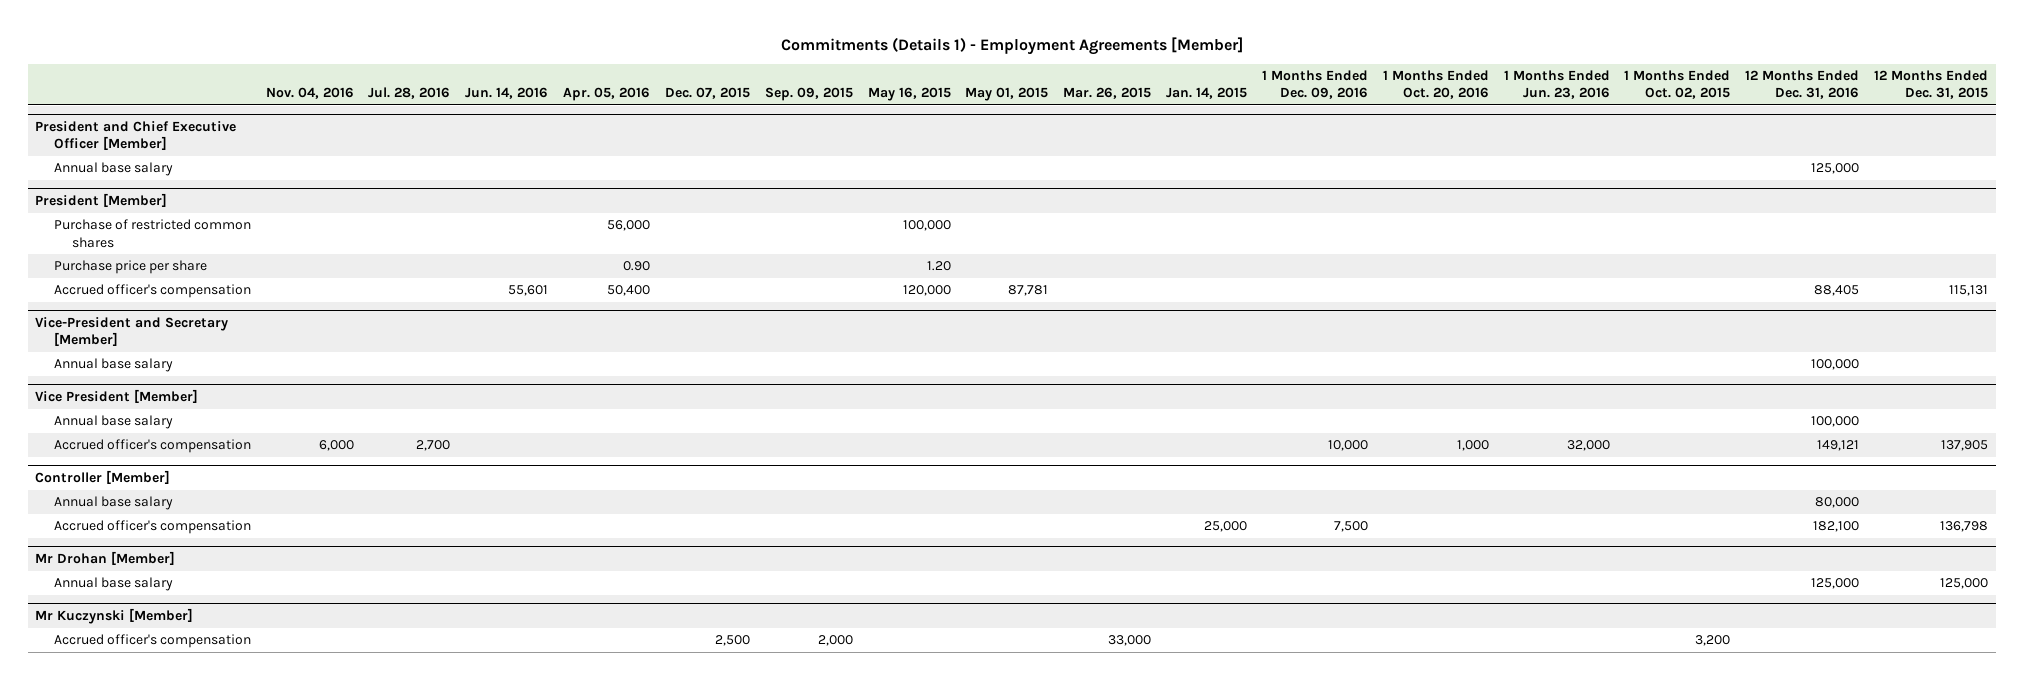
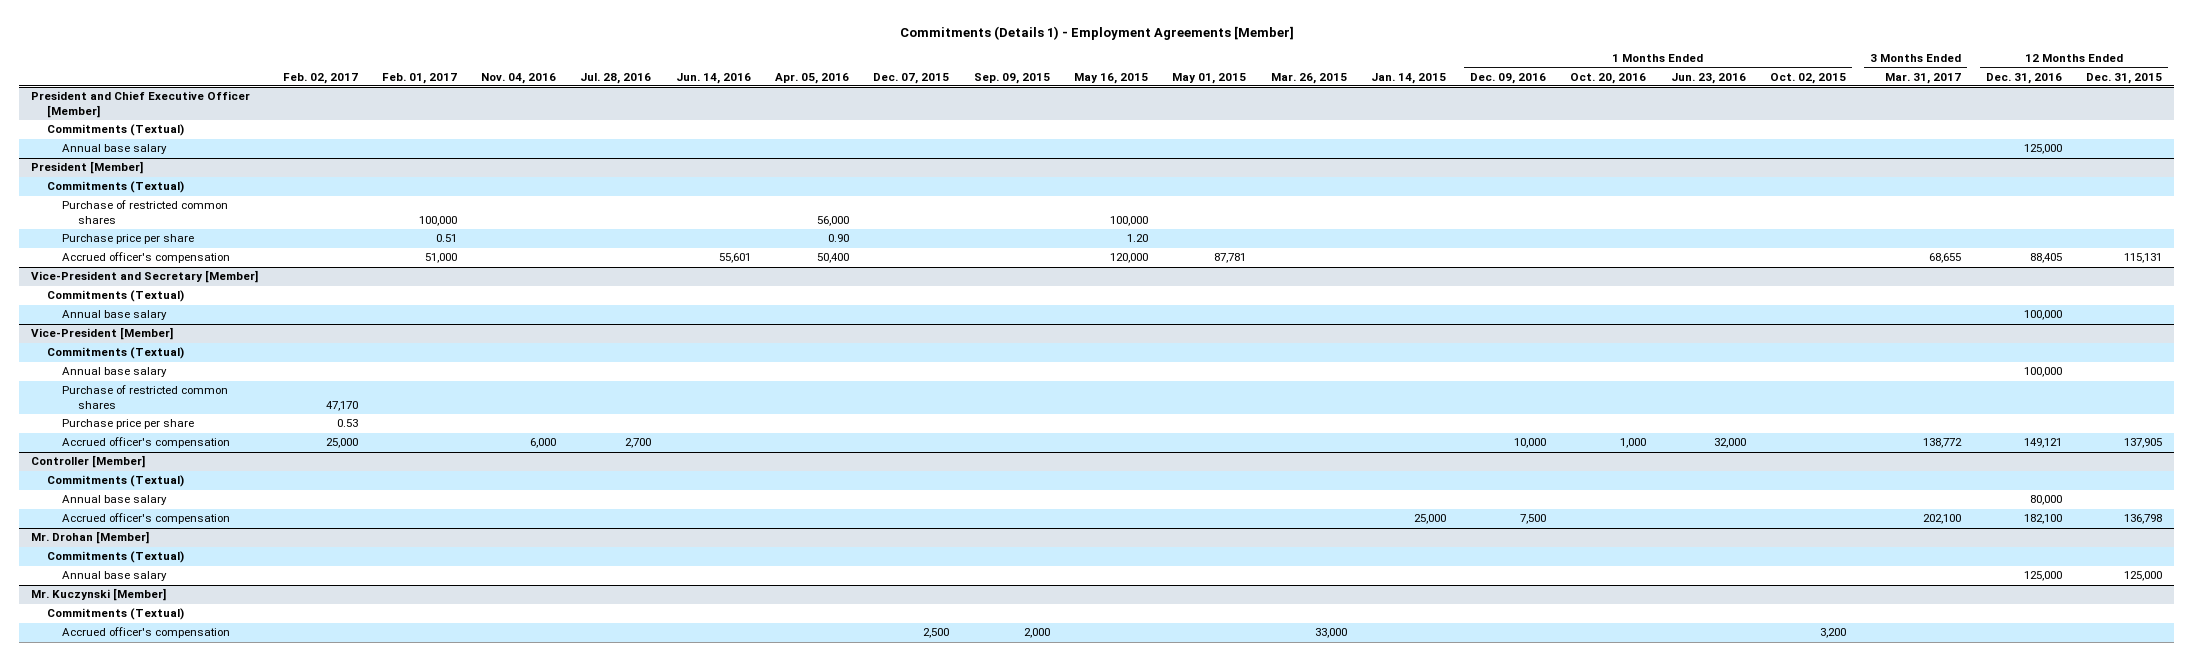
- | Nov. 04, 2016 | Jul. 28, 2016 | Jun. 14, 2016 | Apr. 05, 2016 | Dec. 07, 2015 | Sep. 09, 2015 | May 16, 2015 | May 01, 2015 | Mar. 26, 2015 | Jan. 14, 2015 | 1 Months Ended Dec. 09, 2016 | 1 Months Ended Oct. 20, 2016 | 1 Months Ended Jun. 23, 2016 | 1 Months Ended Oct. 02, 2015 | 12 Months Ended Dec. 31, 2016 | 12 Months Ended Dec. 31, 2015
+ | Feb. 02, 2017 | Feb. 01, 2017 | Nov. 04, 2016 | Jul. 28, 2016 | Jun. 14, 2016 | Apr. 05, 2016 | Dec. 07, 2015 | Sep. 09, 2015 | May 16, 2015 | May 01, 2015 | Mar. 26, 2015 | Jan. 14, 2015 | 1 Months Ended Dec. 09, 2016 | 1 Months Ended Oct. 20, 2016 | 1 Months Ended Jun. 23, 2016 | 1 Months Ended Oct. 02, 2015 | 3 Months Ended Mar. 31, 2017 | 12 Months Ended Dec. 31, 2016 | 12 Months Ended Dec. 31, 2015
@ President and Chief Executive Officer [Member]
+ Commitments (Textual)
@ President [Member]
+ Commitments (Textual)
@ Vice-President and Secretary [Member]
+ Commitments (Textual)
- Vice President [Member]
+ Vice-President [Member]
+ Commitments (Textual)
+ Purchase of restricted common shares | 47,170 | | | | | | | | | | | | | | | | | |
+ Purchase price per share | 0.53 | | | | | | | | | | | | | | | | | |
@ Controller [Member]
+ Commitments (Textual)
- Mr Drohan [Member]
+ Mr. Drohan [Member]
+ Commitments (Textual)
- Mr Kuczynski [Member]
+ Mr. Kuczynski [Member]
+ Commitments (Textual)

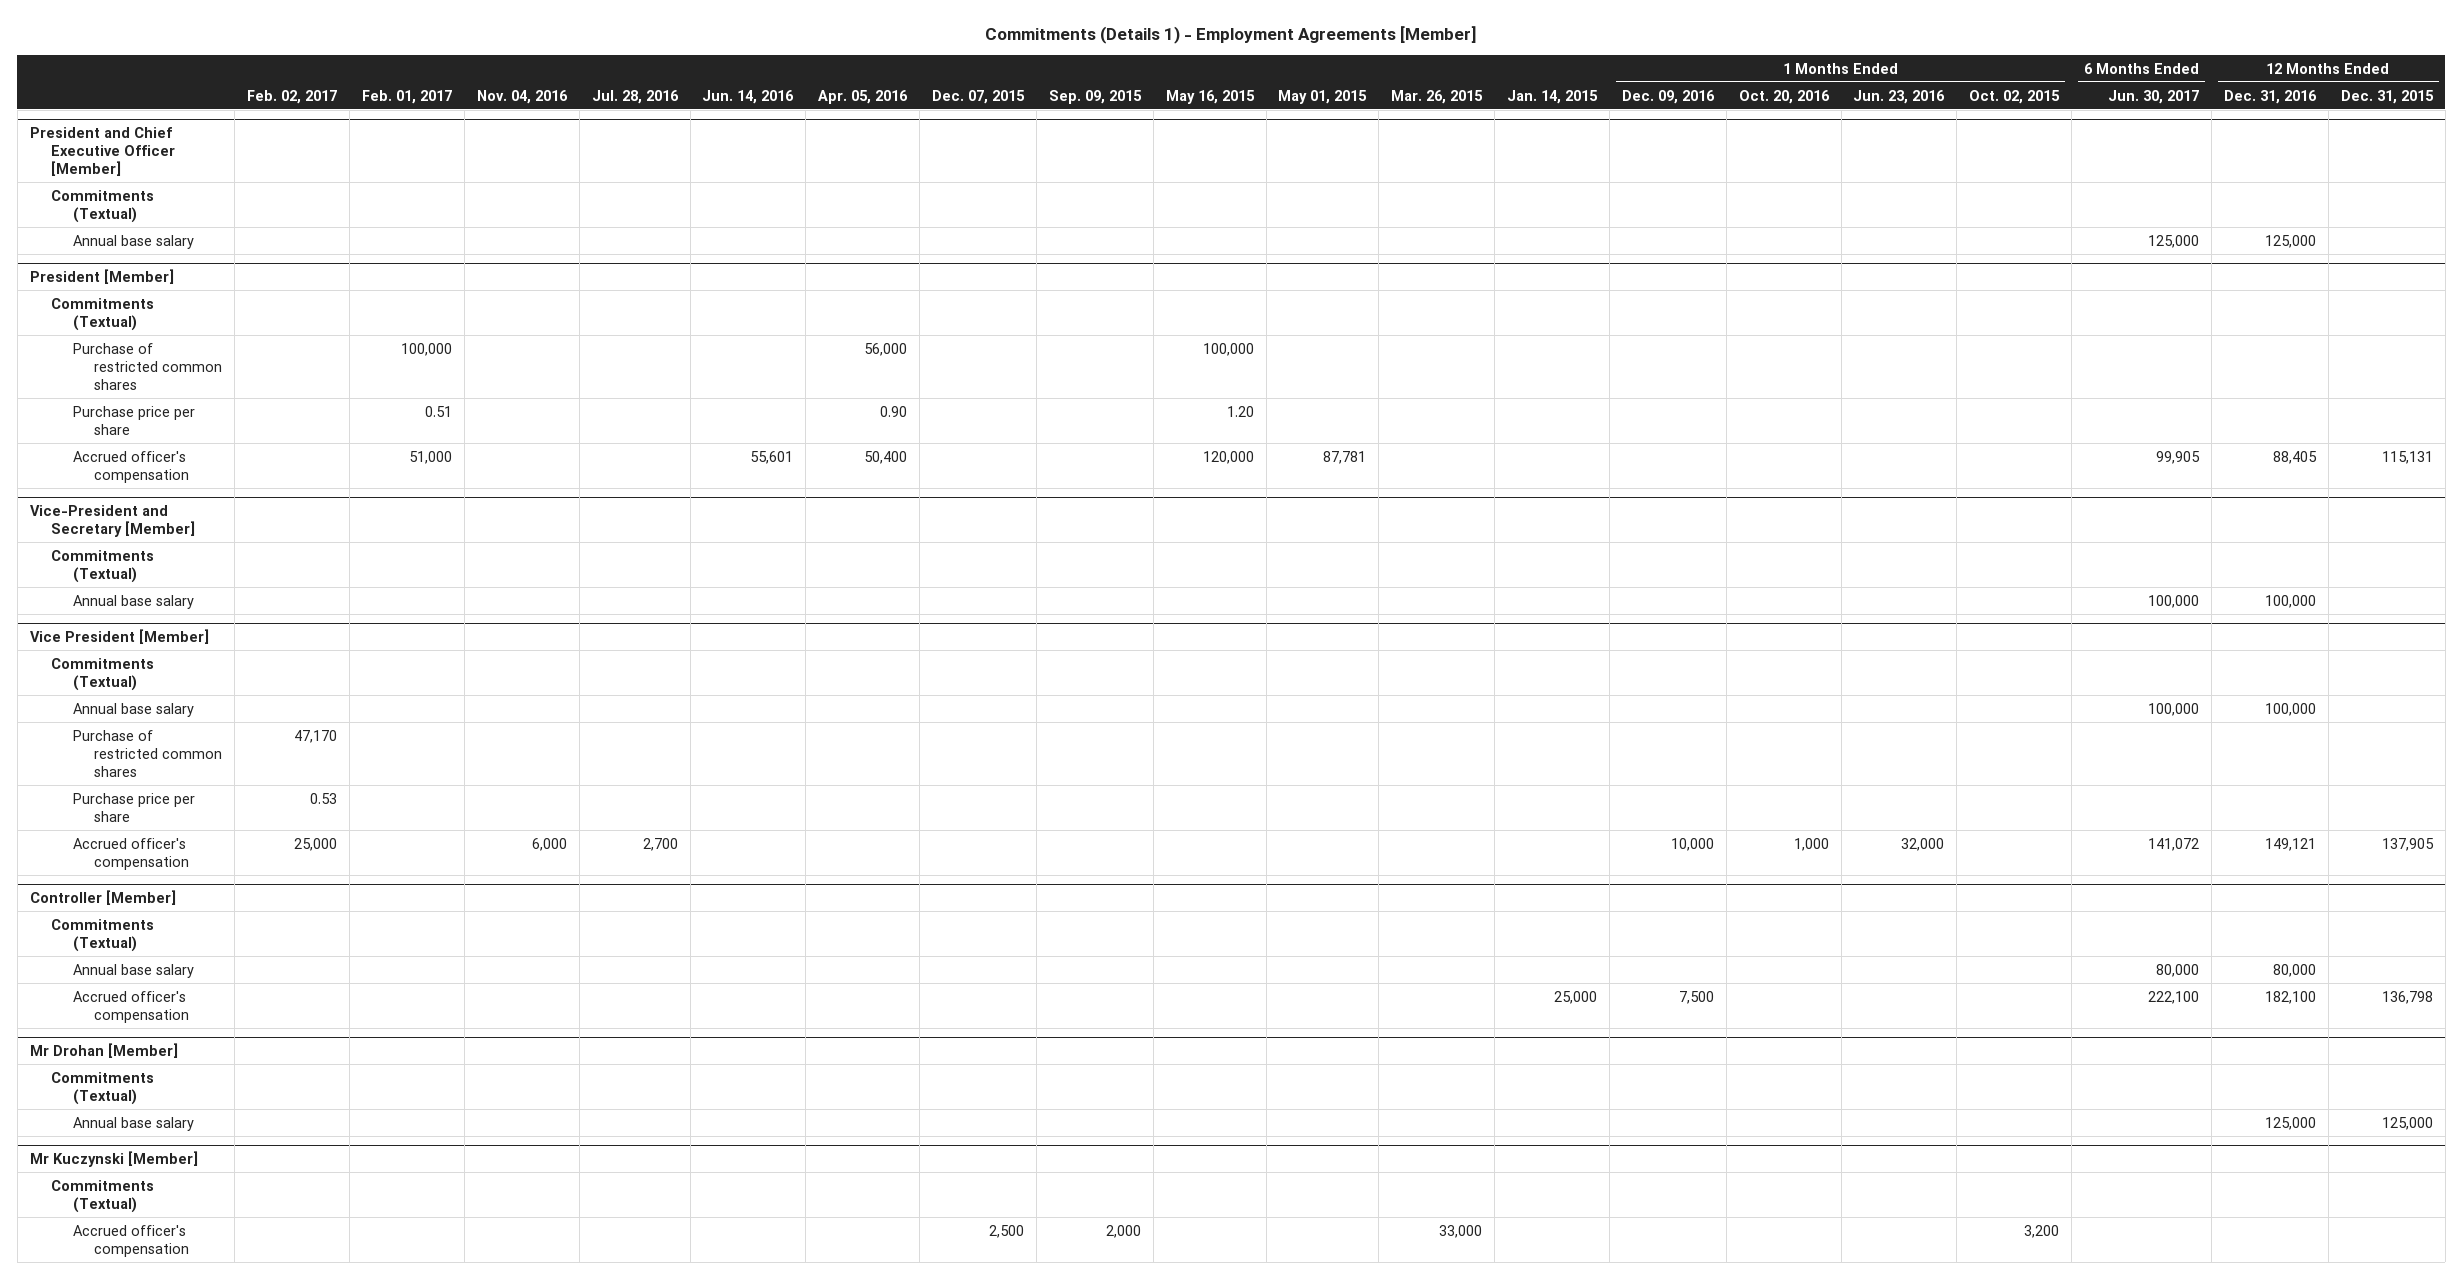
- | Feb. 02, 2017 | Feb. 01, 2017 | Nov. 04, 2016 | Jul. 28, 2016 | Jun. 14, 2016 | Apr. 05, 2016 | Dec. 07, 2015 | Sep. 09, 2015 | May 16, 2015 | May 01, 2015 | Mar. 26, 2015 | Jan. 14, 2015 | 1 Months Ended Dec. 09, 2016 | 1 Months Ended Oct. 20, 2016 | 1 Months Ended Jun. 23, 2016 | 1 Months Ended Oct. 02, 2015 | 3 Months Ended Mar. 31, 2017 | 12 Months Ended Dec. 31, 2016 | 12 Months Ended Dec. 31, 2015
+ | Feb. 02, 2017 | Feb. 01, 2017 | Nov. 04, 2016 | Jul. 28, 2016 | Jun. 14, 2016 | Apr. 05, 2016 | Dec. 07, 2015 | Sep. 09, 2015 | May 16, 2015 | May 01, 2015 | Mar. 26, 2015 | Jan. 14, 2015 | 1 Months Ended Dec. 09, 2016 | 1 Months Ended Oct. 20, 2016 | 1 Months Ended Jun. 23, 2016 | 1 Months Ended Oct. 02, 2015 | 6 Months Ended Jun. 30, 2017 | 12 Months Ended Dec. 31, 2016 | 12 Months Ended Dec. 31, 2015
- Vice-President [Member]
+ Vice President [Member]
- Mr. Drohan [Member]
+ Mr Drohan [Member]
- Mr. Kuczynski [Member]
+ Mr Kuczynski [Member]

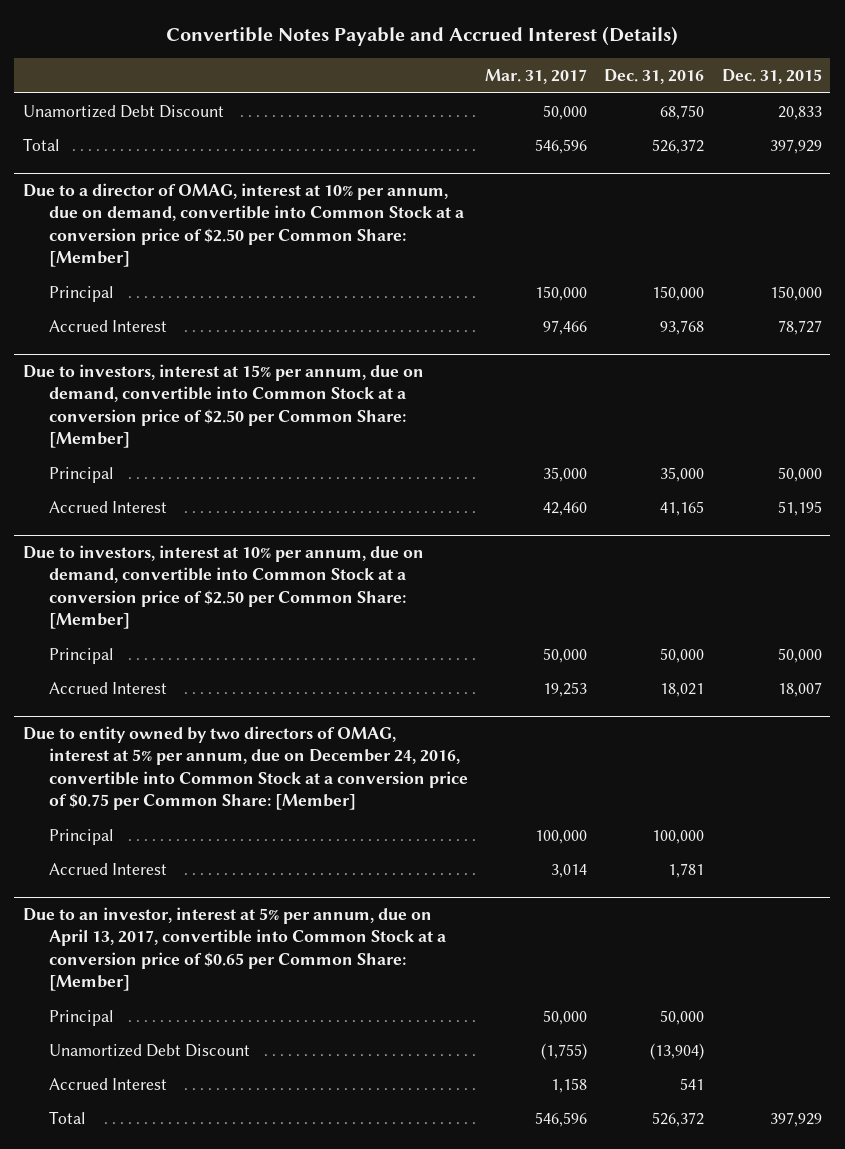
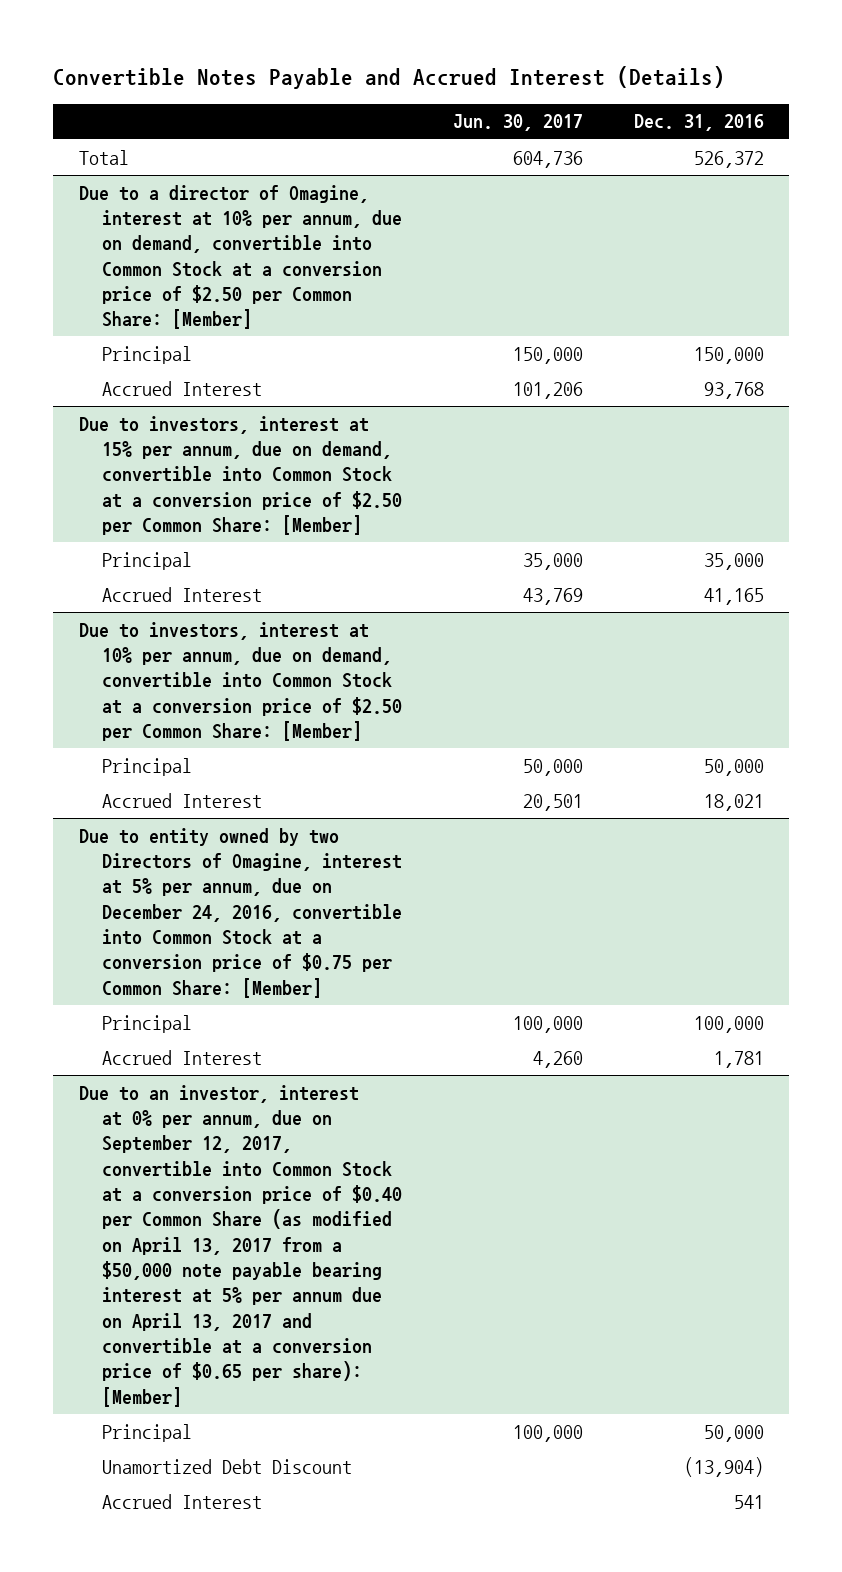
- | Mar. 31, 2017 | Dec. 31, 2016 | Dec. 31, 2015
+ | Jun. 30, 2017 | Dec. 31, 2016
- Unamortized Debt Discount | 50,000 | 68,750 | 20,833
- Due to a director of OMAG, interest at 10% per annum, due on demand, convertible into Common Stock at a conversion price of $2.50 per Common Share: [Member]
+ Due to a director of Omagine, interest at 10% per annum, due on demand, convertible into Common Stock at a conversion price of $2.50 per Common Share: [Member]
- Due to entity owned by two directors of OMAG, interest at 5% per annum, due on December 24, 2016, convertible into Common Stock at a conversion price of $0.75 per Common Share: [Member]
+ Due to entity owned by two Directors of Omagine, interest at 5% per annum, due on December 24, 2016, convertible into Common Stock at a conversion price of $0.75 per Common Share: [Member]
- Due to an investor, interest at 5% per annum, due on April 13, 2017, convertible into Common Stock at a conversion price of $0.65 per Common Share: [Member]
+ Due to an investor, interest at 0% per annum, due on September 12, 2017, convertible into Common Stock at a conversion price of $0.40 per Common Share (as modified on April 13, 2017 from a $50,000 note payable bearing interest at 5% per annum due on April 13, 2017 and convertible at a conversion price of $0.65 per share): [Member]
- Total | 546,596 | 526,372 | 397,929

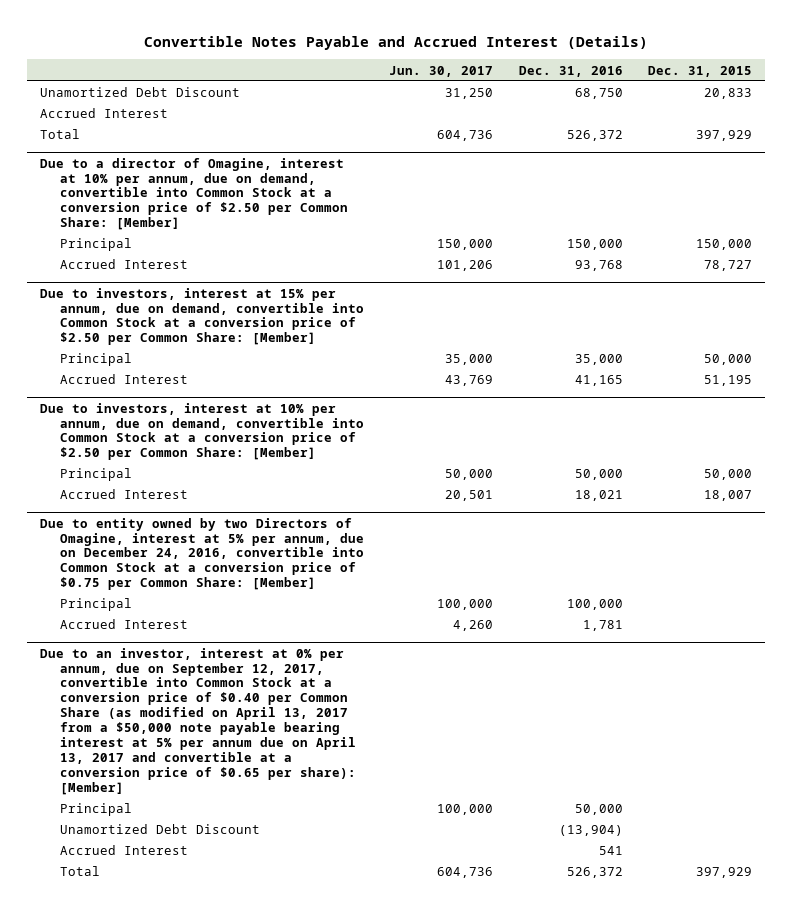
- | Jun. 30, 2017 | Dec. 31, 2016
+ | Jun. 30, 2017 | Dec. 31, 2016 | Dec. 31, 2015
+ Unamortized Debt Discount | 31,250 | 68,750 | 20,833
+ Accrued Interest
@ Due to an investor, interest at 0% per annum, due on September 12, 2017, convertible into Common Stock at a conversion price of $0.40 per Common Share (as modified on April 13, 2017 from a $50,000 note payable bearing interest at 5% per annum due on April 13, 2017 and convertible at a conversion price of $0.65 per share): [Member]
+ Total | 604,736 | 526,372 | 397,929

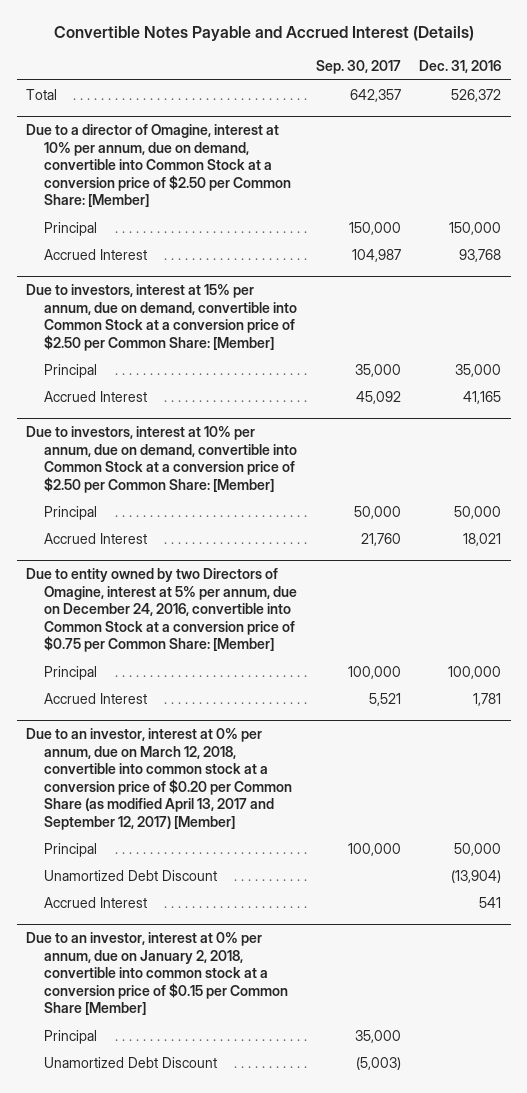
- | Jun. 30, 2017 | Dec. 31, 2016 | Dec. 31, 2015
+ | Sep. 30, 2017 | Dec. 31, 2016
- Unamortized Debt Discount | 31,250 | 68,750 | 20,833
- Accrued Interest
- Due to an investor, interest at 0% per annum, due on September 12, 2017, convertible into Common Stock at a conversion price of $0.40 per Common Share (as modified on April 13, 2017 from a $50,000 note payable bearing interest at 5% per annum due on April 13, 2017 and convertible at a conversion price of $0.65 per share): [Member]
+ Due to an investor, interest at 0% per annum, due on March 12, 2018, convertible into common stock at a conversion price of $0.20 per Common Share (as modified April 13, 2017 and September 12, 2017) [Member]
- Total | 604,736 | 526,372 | 397,929
+ Due to an investor, interest at 0% per annum, due on January 2, 2018, convertible into common stock at a conversion price of $0.15 per Common Share [Member]
+ Principal | 35,000 |
+ Unamortized Debt Discount | (5,003) |

